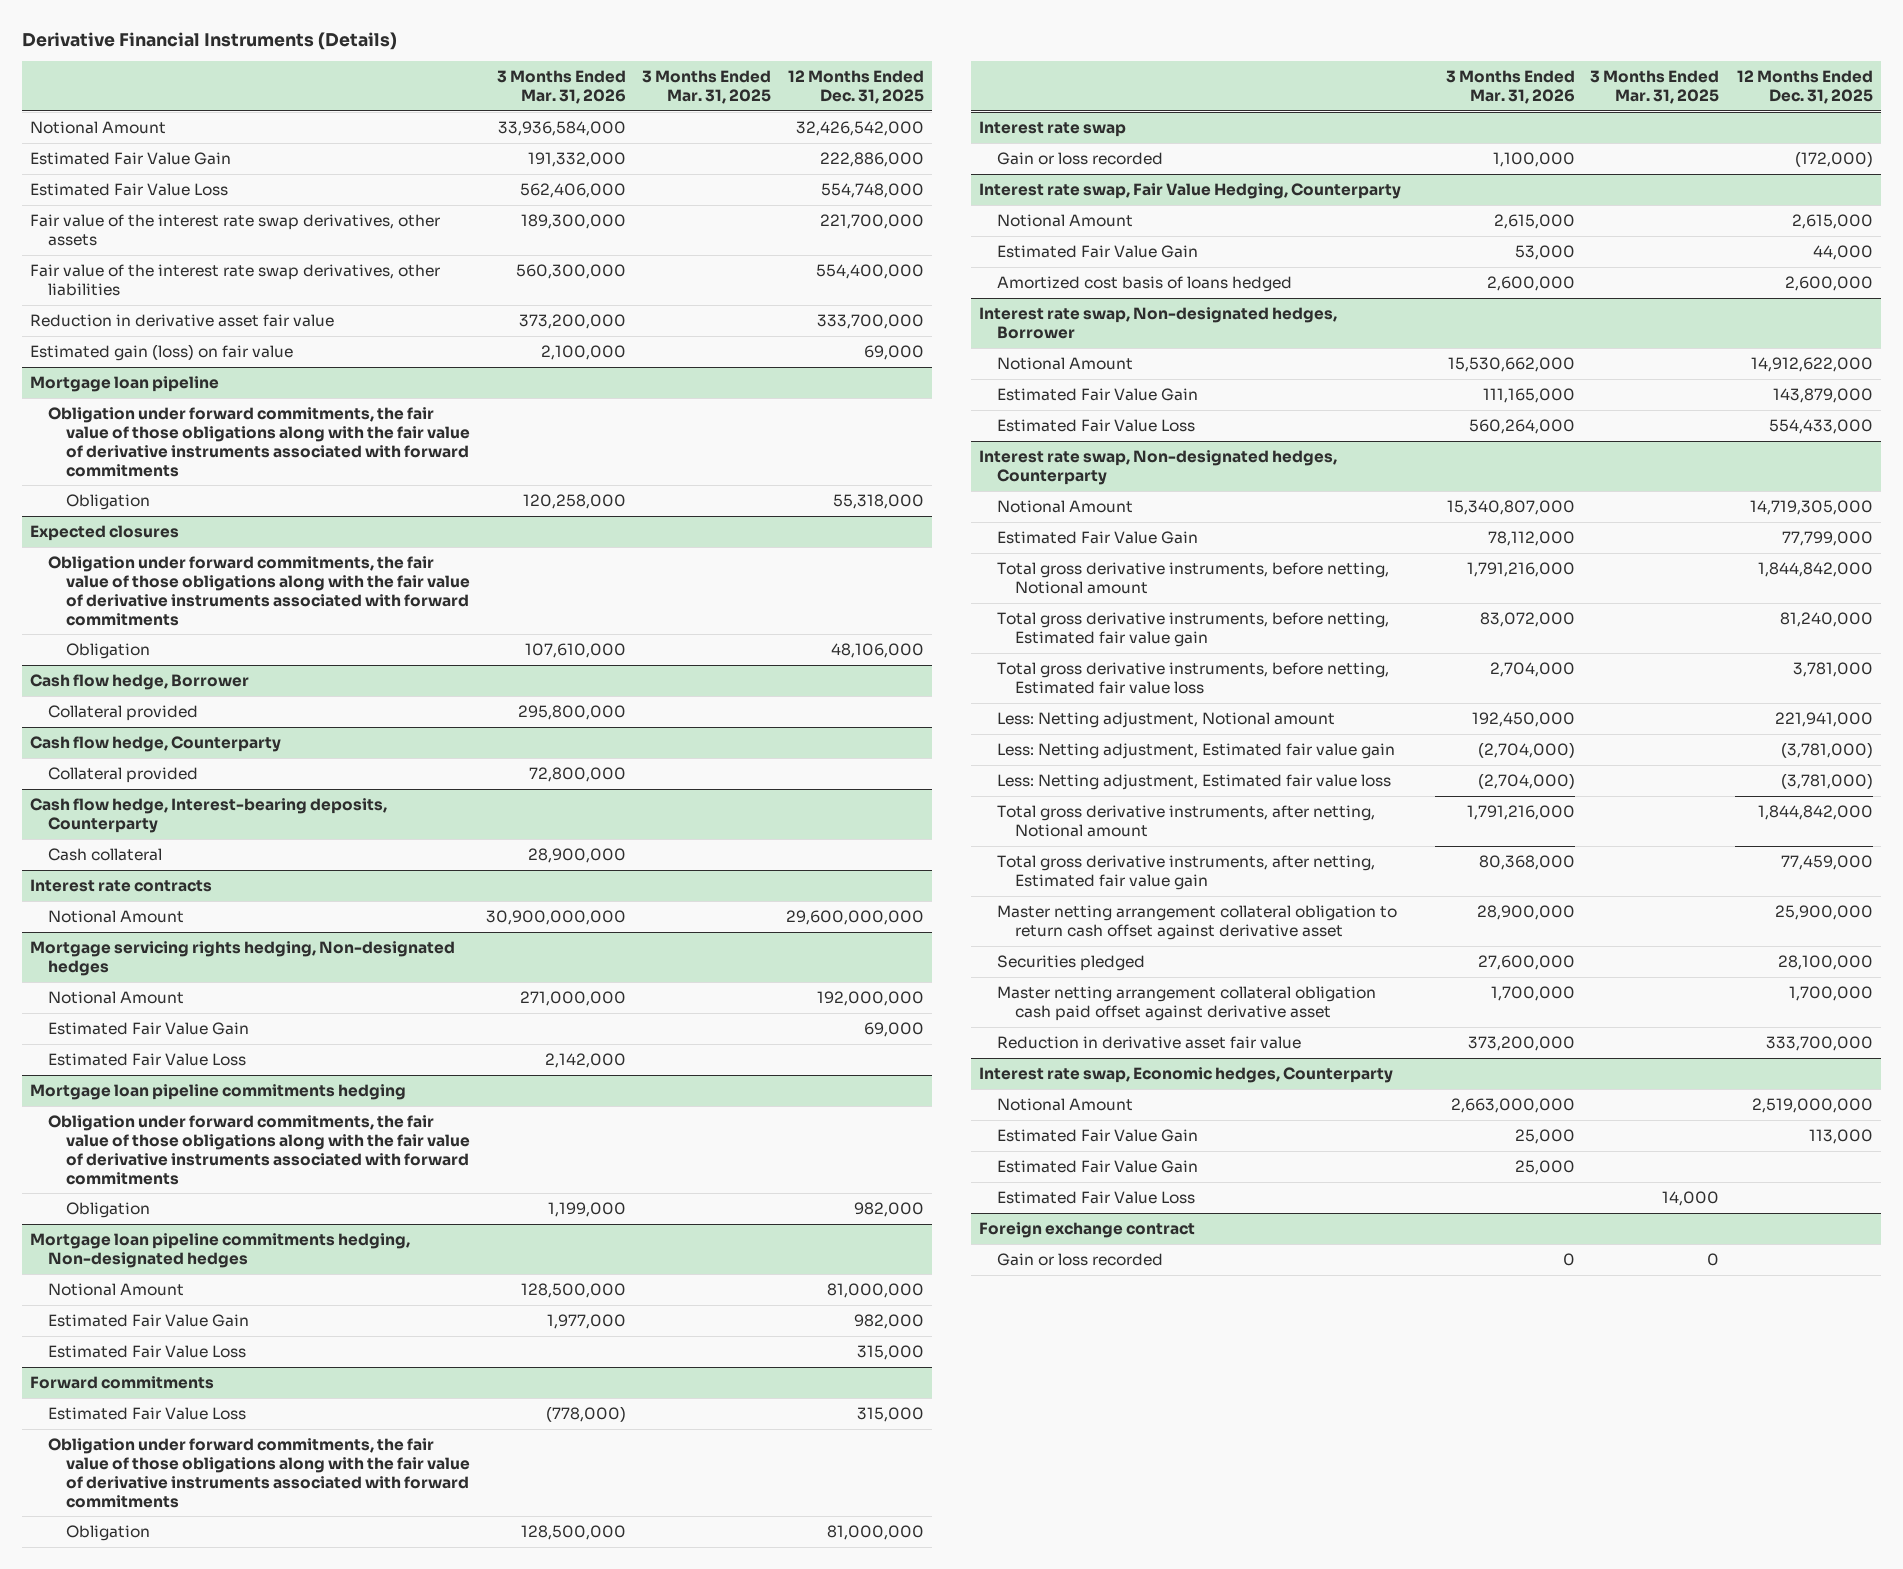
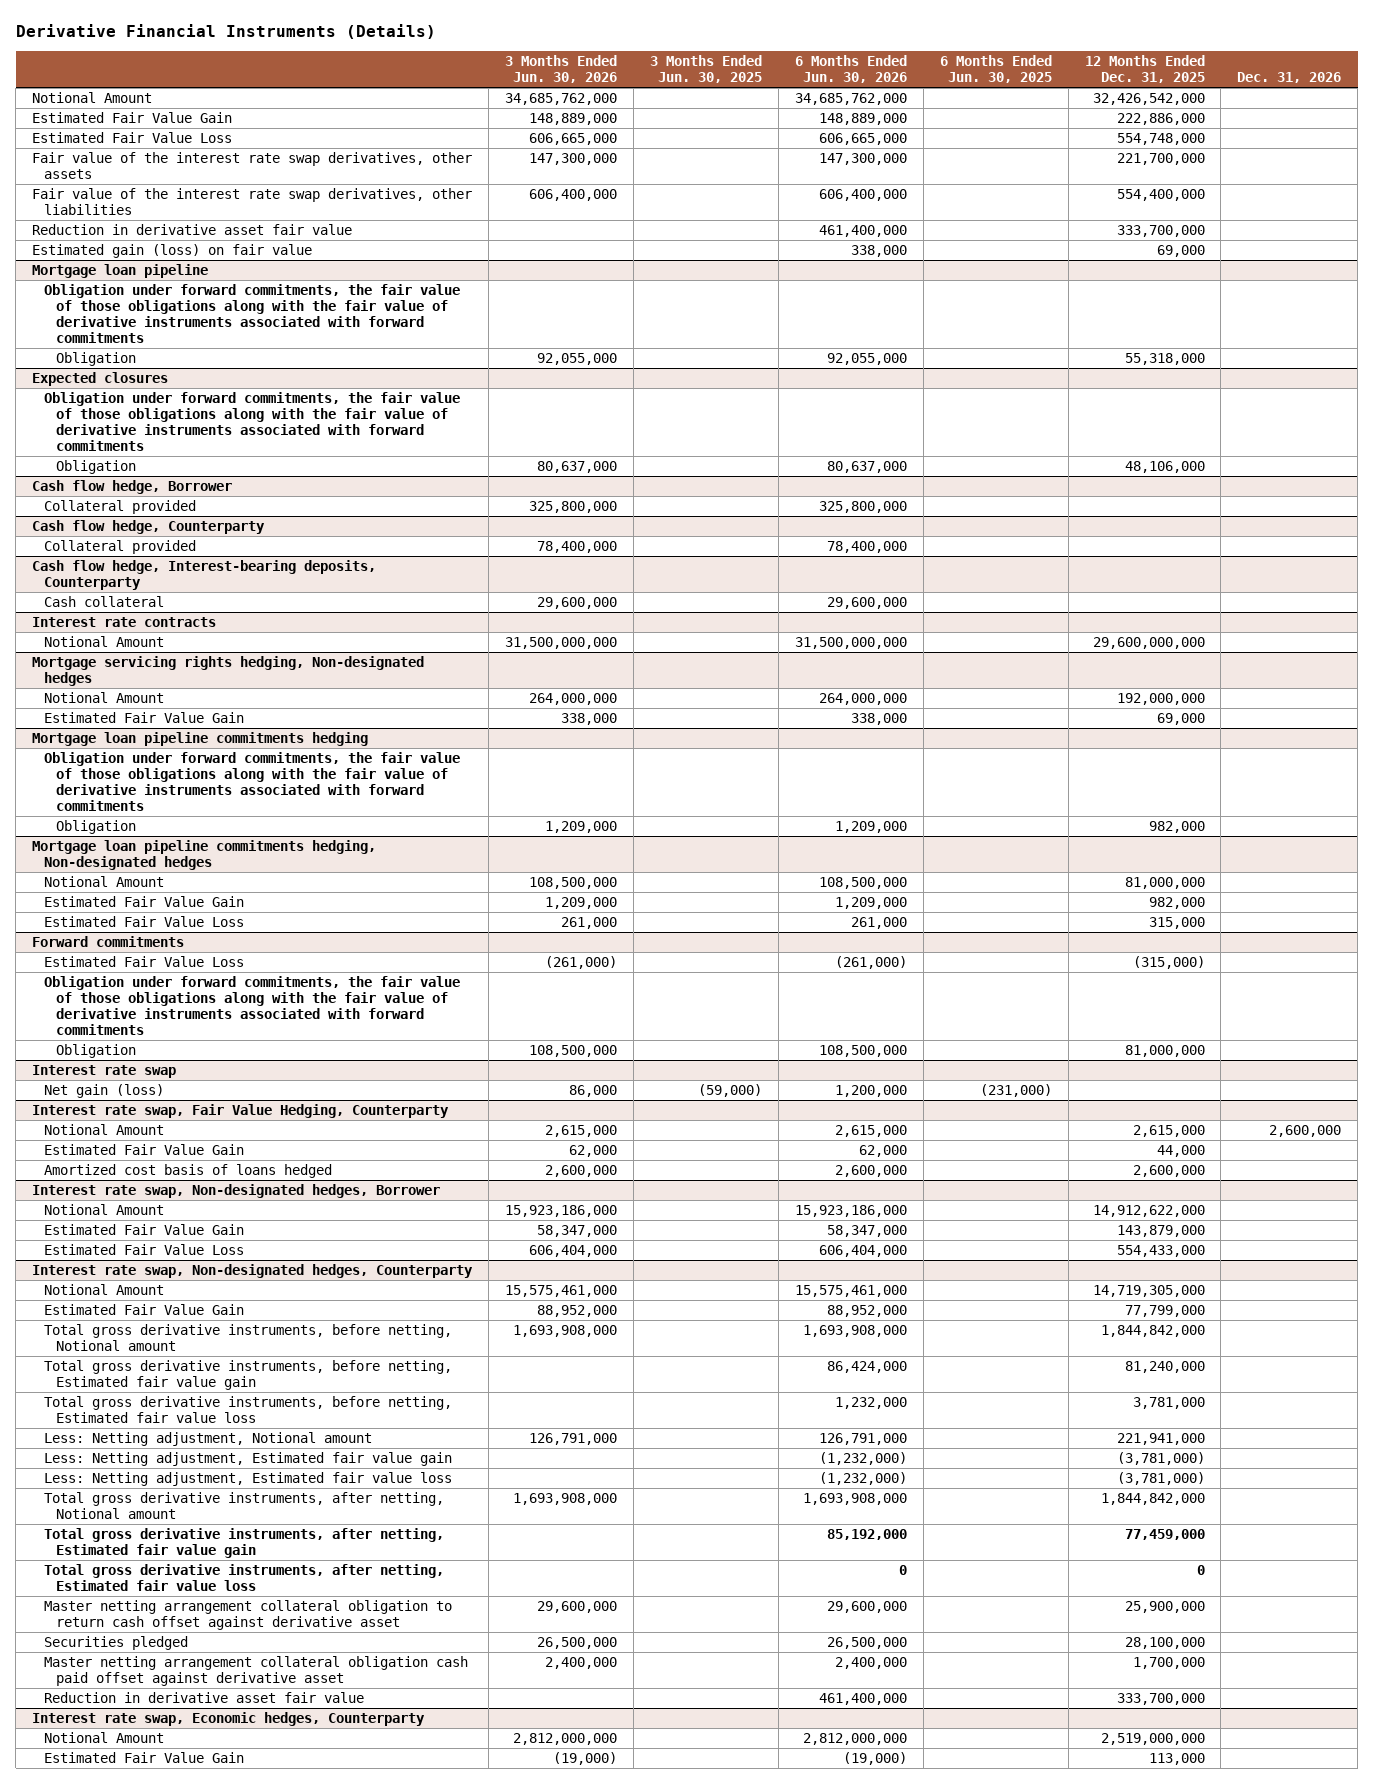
- | 3 Months Ended Mar. 31, 2026 | 3 Months Ended Mar. 31, 2025 | 12 Months Ended Dec. 31, 2025
+ | 3 Months Ended Jun. 30, 2026 | 3 Months Ended Jun. 30, 2025 | 6 Months Ended Jun. 30, 2026 | 6 Months Ended Jun. 30, 2025 | 12 Months Ended Dec. 31, 2025 | Dec. 31, 2026
@ Mortgage servicing rights hedging, Non-designated hedges
- Estimated Fair Value Loss | 2,142,000 | |
@ Forward commitments
- Estimated Fair Value Loss | (778,000) | | 315,000
+ Estimated Fair Value Loss | (261,000) | | (261,000) | | (315,000) |
@ Interest rate swap
- Gain or loss recorded | 1,100,000 | | (172,000)
+ Net gain (loss) | 86,000 | (59,000) | 1,200,000 | (231,000) | |
@ Interest rate swap, Non-designated hedges, Counterparty
+ Total gross derivative instruments, after netting, Estimated fair value loss | | | 0 | | 0 |
@ Interest rate swap, Economic hedges, Counterparty
- Estimated Fair Value Gain | 25,000 | |
- Estimated Fair Value Loss | | 14,000 |
- Foreign exchange contract
- Gain or loss recorded | 0 | 0 |

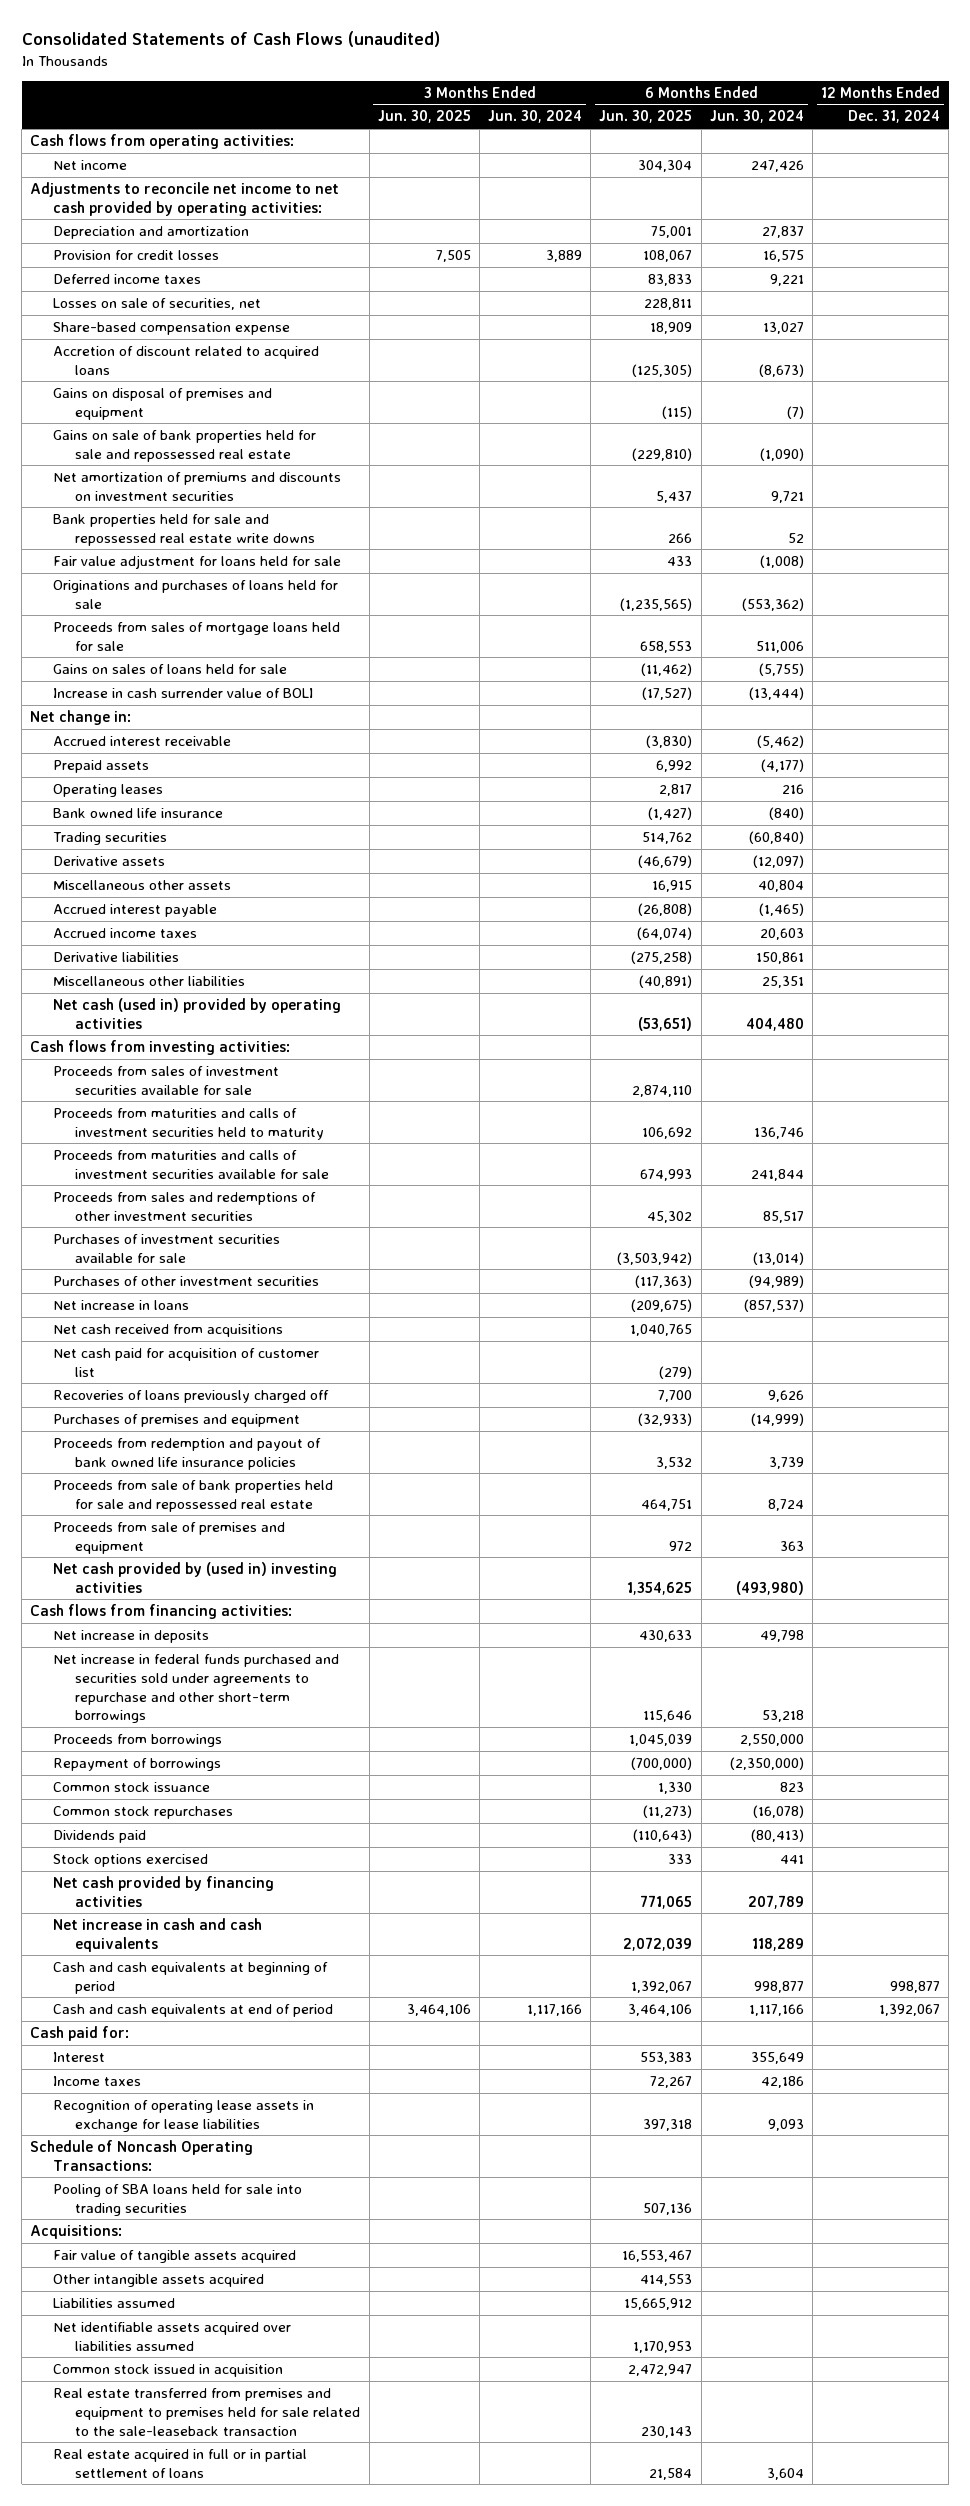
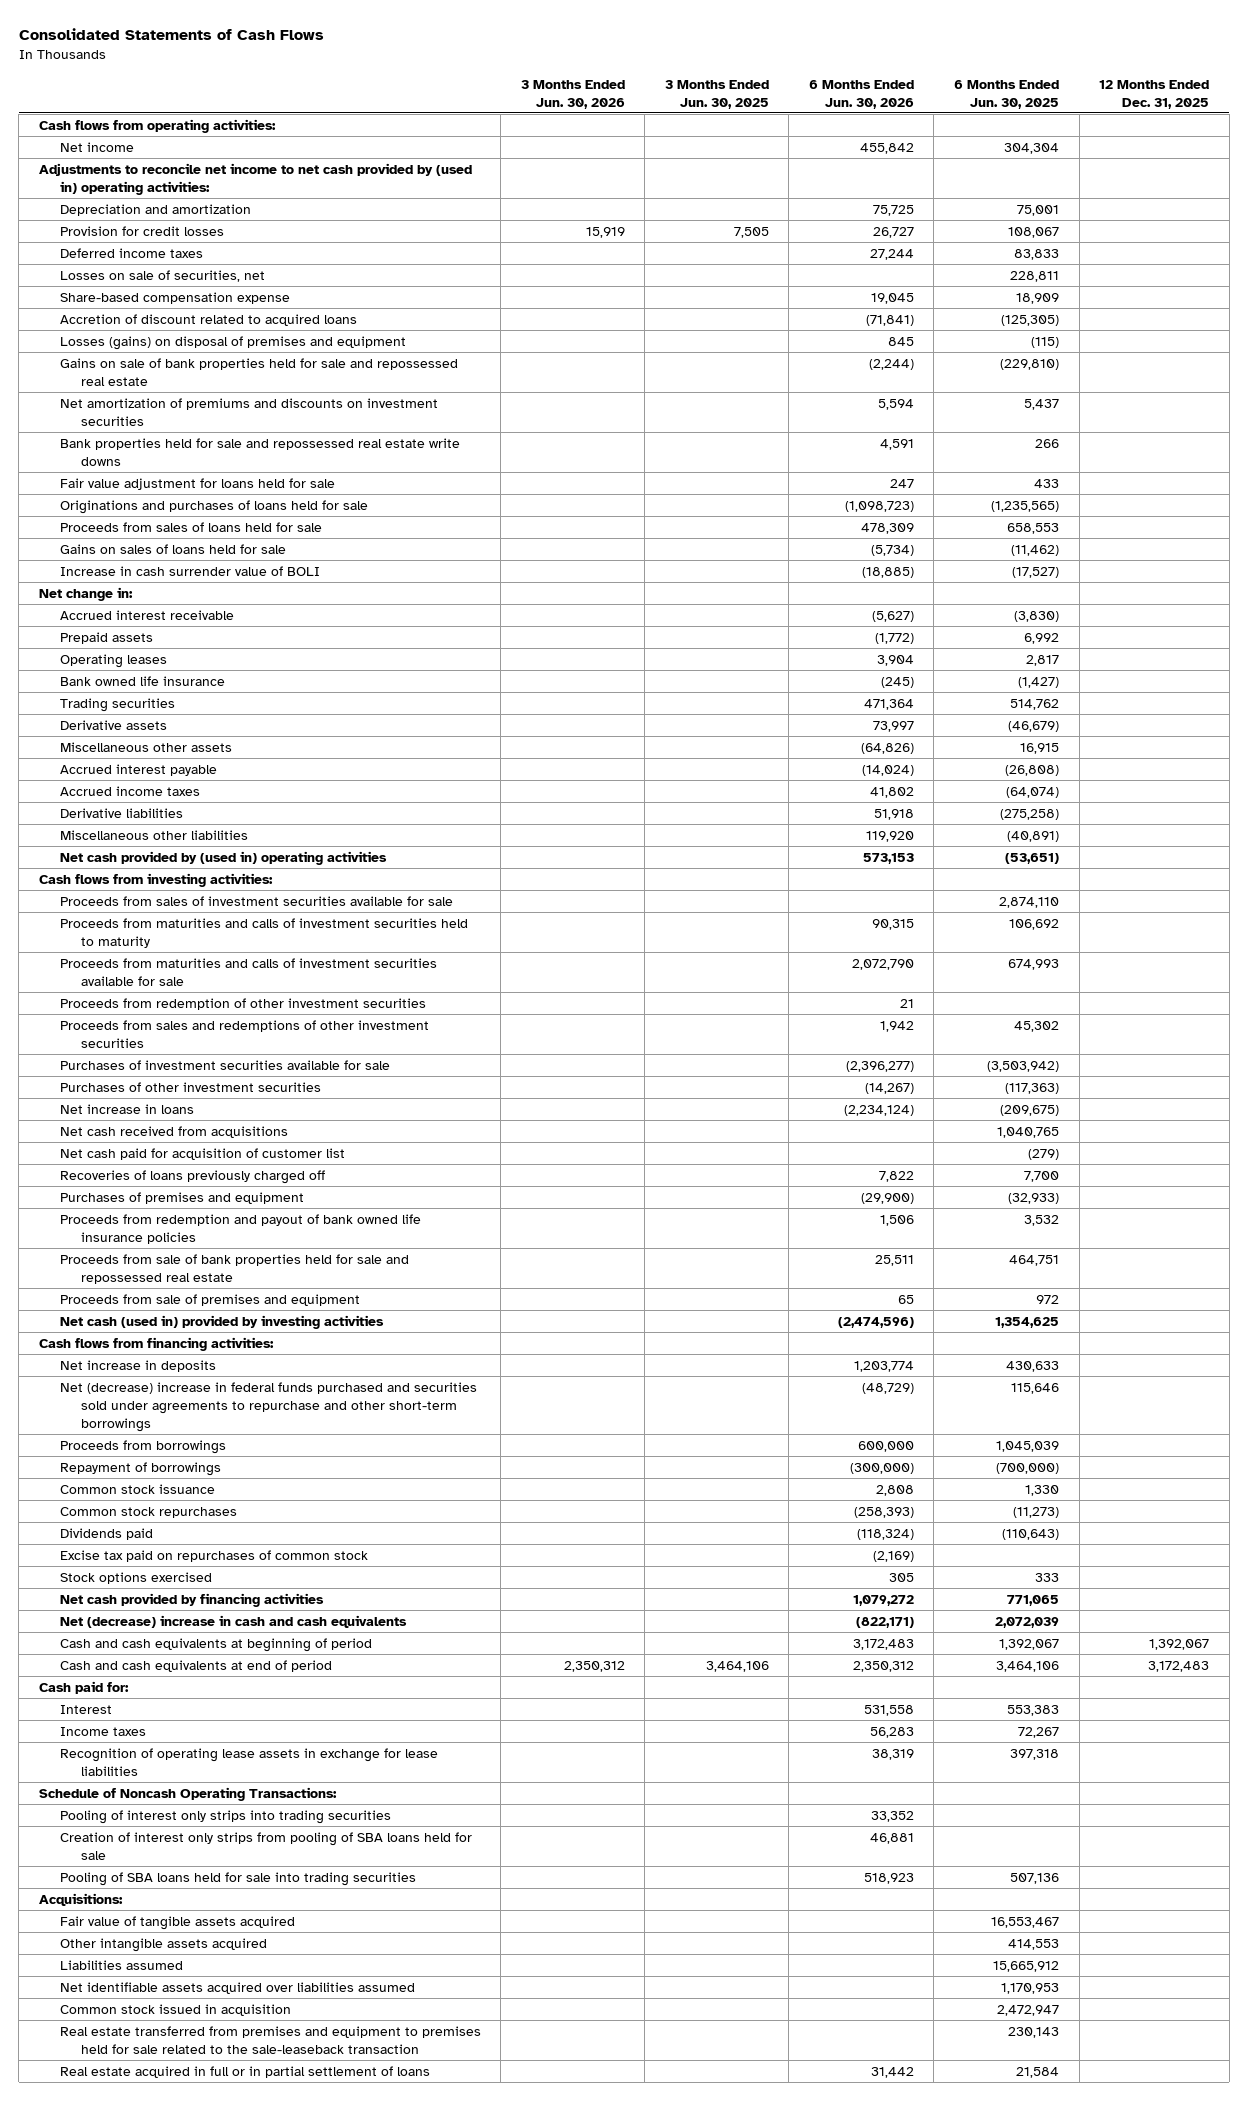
- Consolidated Statements of Cash Flows (unaudited)
+ Consolidated Statements of Cash Flows
- | 3 Months Ended Jun. 30, 2025 | 3 Months Ended Jun. 30, 2024 | 6 Months Ended Jun. 30, 2025 | 6 Months Ended Jun. 30, 2024 | 12 Months Ended Dec. 31, 2024
+ | 3 Months Ended Jun. 30, 2026 | 3 Months Ended Jun. 30, 2025 | 6 Months Ended Jun. 30, 2026 | 6 Months Ended Jun. 30, 2025 | 12 Months Ended Dec. 31, 2025
- Adjustments to reconcile net income to net cash provided by operating activities:
+ Adjustments to reconcile net income to net cash provided by (used in) operating activities:
- Gains on disposal of premises and equipment | | | (115) | (7) |
+ Losses (gains) on disposal of premises and equipment | | | 845 | (115) |
- Proceeds from sales of mortgage loans held for sale | | | 658,553 | 511,006 |
+ Proceeds from sales of loans held for sale | | | 478,309 | 658,553 |
- Net cash (used in) provided by operating activities | | | (53,651) | 404,480 |
+ Net cash provided by (used in) operating activities | | | 573,153 | (53,651) |
+ Proceeds from redemption of other investment securities | | | 21 | |
- Net cash provided by (used in) investing activities | | | 1,354,625 | (493,980) |
+ Net cash (used in) provided by investing activities | | | (2,474,596) | 1,354,625 |
- Net increase in federal funds purchased and securities sold under agreements to repurchase and other short-term borrowings | | | 115,646 | 53,218 |
+ Net (decrease) increase in federal funds purchased and securities sold under agreements to repurchase and other short-term borrowings | | | (48,729) | 115,646 |
+ Excise tax paid on repurchases of common stock | | | (2,169) | |
- Net increase in cash and cash equivalents | | | 2,072,039 | 118,289 |
+ Net (decrease) increase in cash and cash equivalents | | | (822,171) | 2,072,039 |
+ Pooling of interest only strips into trading securities | | | 33,352 | |
+ Creation of interest only strips from pooling of SBA loans held for sale | | | 46,881 | |

